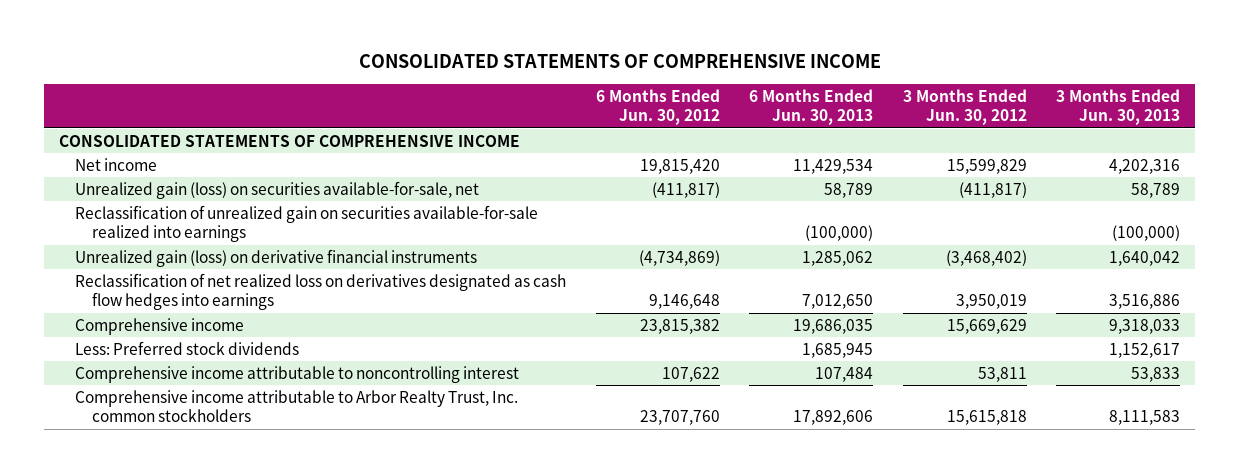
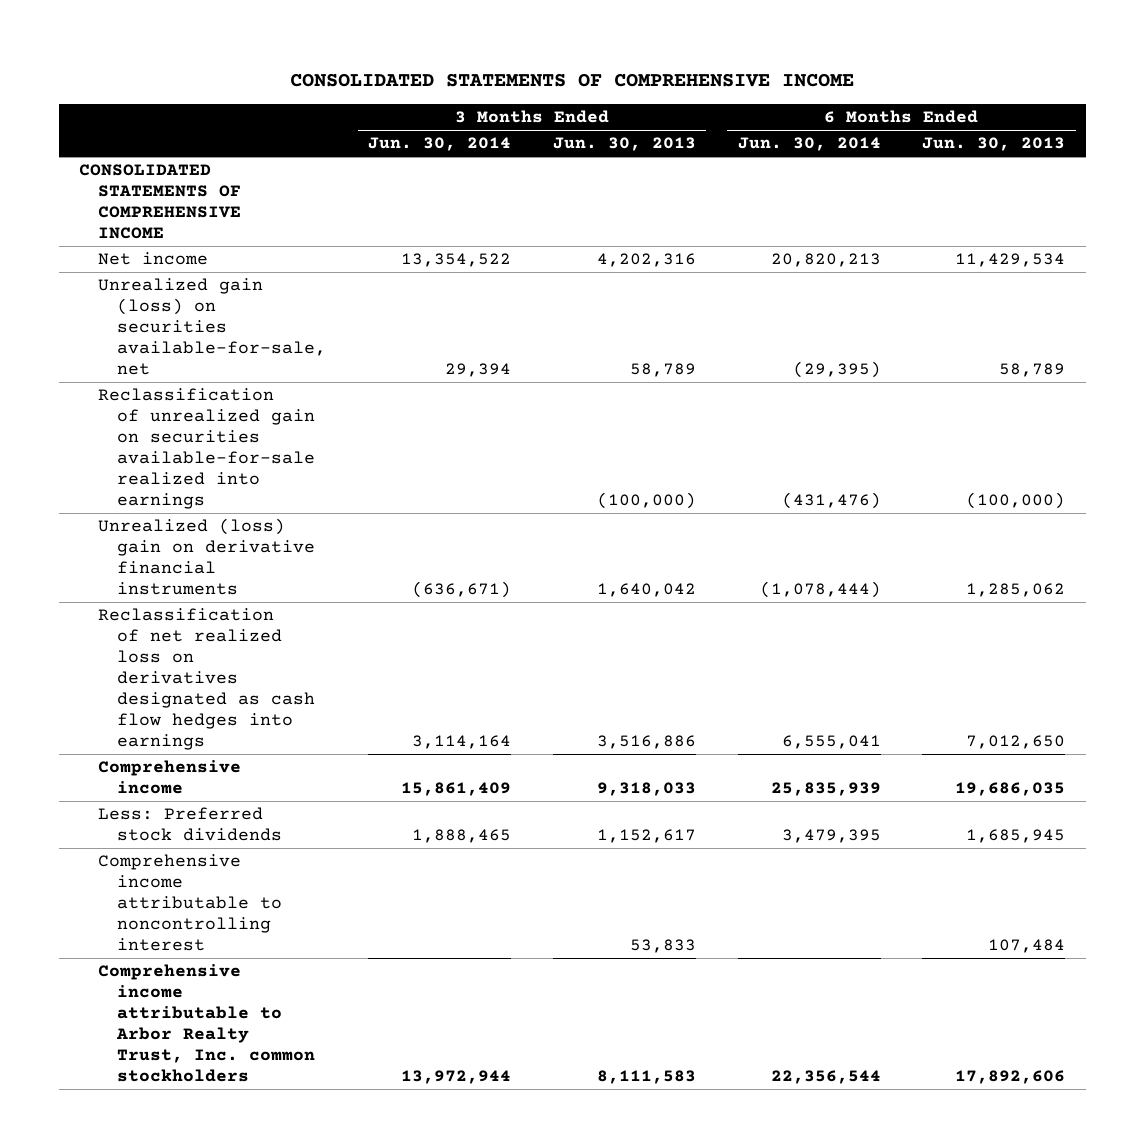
- | 6 Months Ended Jun. 30, 2012 | 6 Months Ended Jun. 30, 2013 | 3 Months Ended Jun. 30, 2012 | 3 Months Ended Jun. 30, 2013
+ | 3 Months Ended Jun. 30, 2014 | 3 Months Ended Jun. 30, 2013 | 6 Months Ended Jun. 30, 2014 | 6 Months Ended Jun. 30, 2013
- Unrealized gain (loss) on derivative financial instruments | (4,734,869) | 1,285,062 | (3,468,402) | 1,640,042
+ Unrealized (loss) gain on derivative financial instruments | (636,671) | 1,640,042 | (1,078,444) | 1,285,062

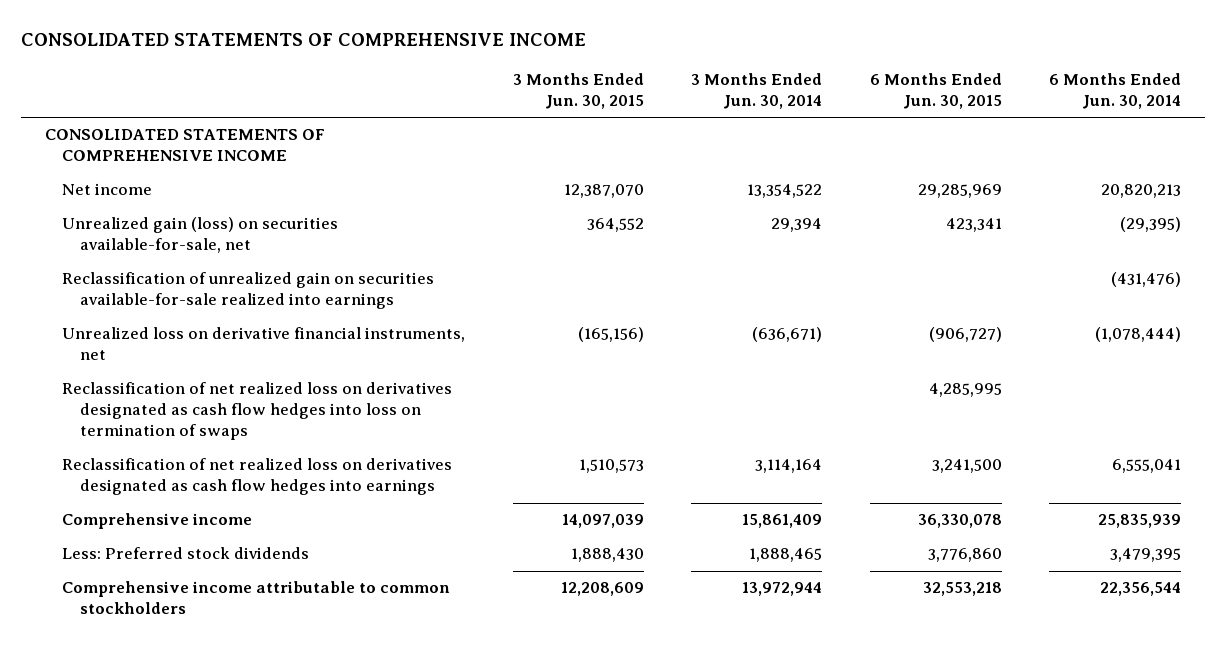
- | 3 Months Ended Jun. 30, 2014 | 3 Months Ended Jun. 30, 2013 | 6 Months Ended Jun. 30, 2014 | 6 Months Ended Jun. 30, 2013
+ | 3 Months Ended Jun. 30, 2015 | 3 Months Ended Jun. 30, 2014 | 6 Months Ended Jun. 30, 2015 | 6 Months Ended Jun. 30, 2014
- Unrealized (loss) gain on derivative financial instruments | (636,671) | 1,640,042 | (1,078,444) | 1,285,062
+ Unrealized loss on derivative financial instruments, net | (165,156) | (636,671) | (906,727) | (1,078,444)
+ Reclassification of net realized loss on derivatives designated as cash flow hedges into loss on termination of swaps | | | 4,285,995 |
- Comprehensive income attributable to noncontrolling interest | | 53,833 | | 107,484
- Comprehensive income attributable to Arbor Realty Trust, Inc. common stockholders | 13,972,944 | 8,111,583 | 22,356,544 | 17,892,606
+ Comprehensive income attributable to common stockholders | 12,208,609 | 13,972,944 | 32,553,218 | 22,356,544

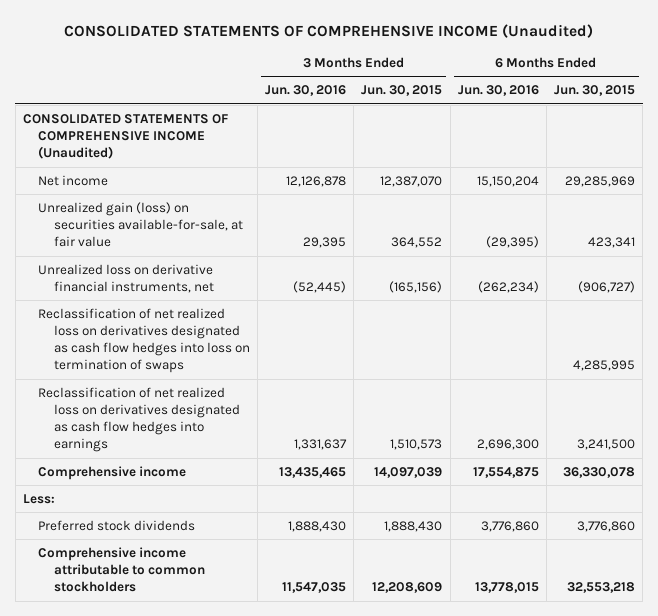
- CONSOLIDATED STATEMENTS OF COMPREHENSIVE INCOME
+ CONSOLIDATED STATEMENTS OF COMPREHENSIVE INCOME (Unaudited)
- | 3 Months Ended Jun. 30, 2015 | 3 Months Ended Jun. 30, 2014 | 6 Months Ended Jun. 30, 2015 | 6 Months Ended Jun. 30, 2014
+ | 3 Months Ended Jun. 30, 2016 | 3 Months Ended Jun. 30, 2015 | 6 Months Ended Jun. 30, 2016 | 6 Months Ended Jun. 30, 2015
- CONSOLIDATED STATEMENTS OF COMPREHENSIVE INCOME
+ CONSOLIDATED STATEMENTS OF COMPREHENSIVE INCOME (Unaudited)
- Unrealized gain (loss) on securities available-for-sale, net | 364,552 | 29,394 | 423,341 | (29,395)
- Reclassification of unrealized gain on securities available-for-sale realized into earnings | | | | (431,476)
+ Unrealized gain (loss) on securities available-for-sale, at fair value | 29,395 | 364,552 | (29,395) | 423,341
- Less: Preferred stock dividends | 1,888,430 | 1,888,465 | 3,776,860 | 3,479,395
+ Less:
+ Preferred stock dividends | 1,888,430 | 1,888,430 | 3,776,860 | 3,776,860

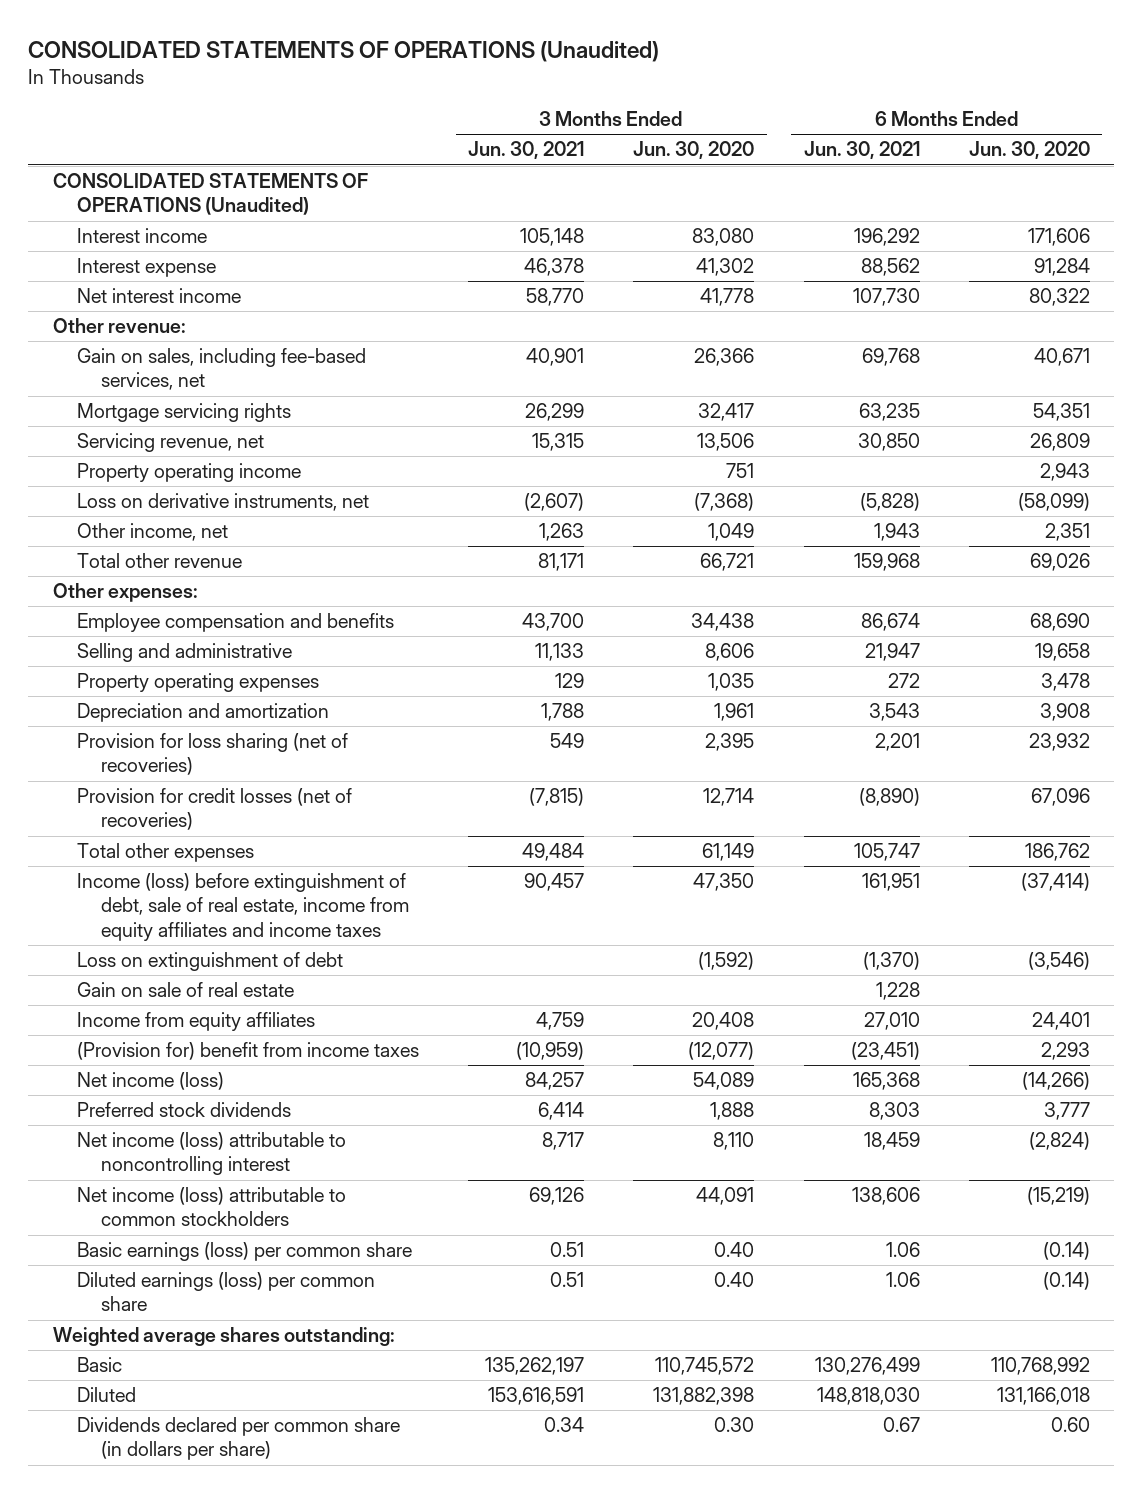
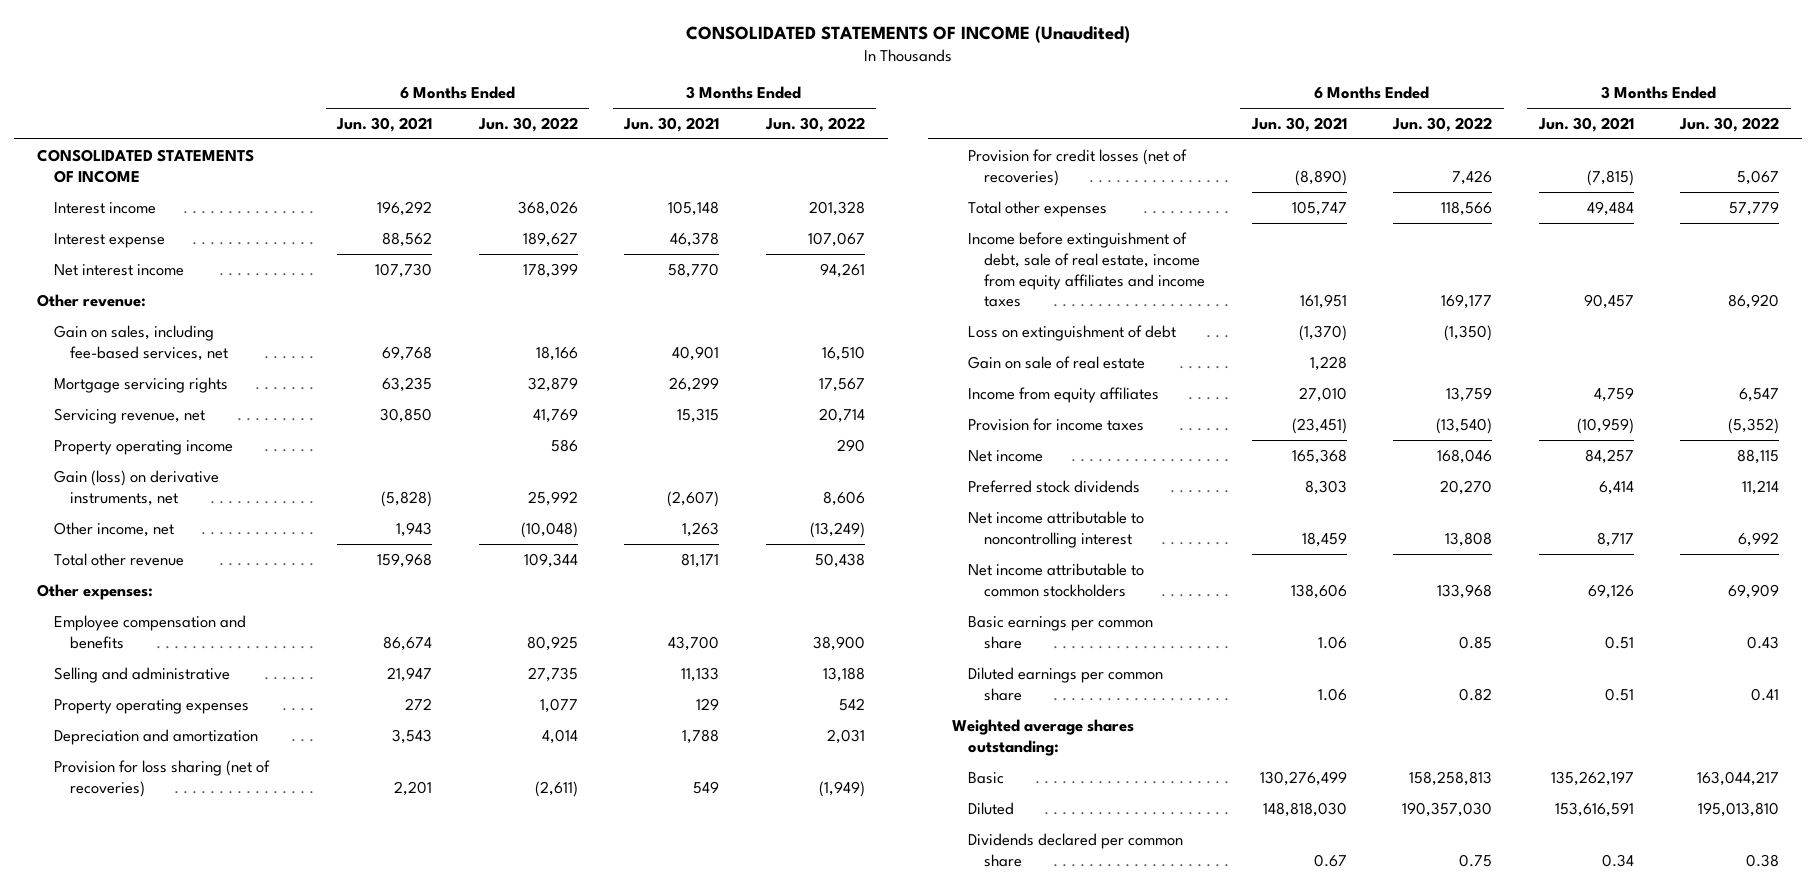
- CONSOLIDATED STATEMENTS OF OPERATIONS (Unaudited)
+ CONSOLIDATED STATEMENTS OF INCOME (Unaudited)
- | 3 Months Ended Jun. 30, 2021 | 3 Months Ended Jun. 30, 2020 | 6 Months Ended Jun. 30, 2021 | 6 Months Ended Jun. 30, 2020
+ | 6 Months Ended Jun. 30, 2021 | 6 Months Ended Jun. 30, 2022 | 3 Months Ended Jun. 30, 2021 | 3 Months Ended Jun. 30, 2022
- CONSOLIDATED STATEMENTS OF OPERATIONS (Unaudited)
+ CONSOLIDATED STATEMENTS OF INCOME
- Loss on derivative instruments, net | (2,607) | (7,368) | (5,828) | (58,099)
+ Gain (loss) on derivative instruments, net | (5,828) | 25,992 | (2,607) | 8,606
- Income (loss) before extinguishment of debt, sale of real estate, income from equity affiliates and income taxes | 90,457 | 47,350 | 161,951 | (37,414)
+ Income before extinguishment of debt, sale of real estate, income from equity affiliates and income taxes | 161,951 | 169,177 | 90,457 | 86,920
- (Provision for) benefit from income taxes | (10,959) | (12,077) | (23,451) | 2,293
- Net income (loss) | 84,257 | 54,089 | 165,368 | (14,266)
+ Provision for income taxes | (23,451) | (13,540) | (10,959) | (5,352)
+ Net income | 165,368 | 168,046 | 84,257 | 88,115
- Net income (loss) attributable to noncontrolling interest | 8,717 | 8,110 | 18,459 | (2,824)
- Net income (loss) attributable to common stockholders | 69,126 | 44,091 | 138,606 | (15,219)
- Basic earnings (loss) per common share | 0.51 | 0.40 | 1.06 | (0.14)
- Diluted earnings (loss) per common share | 0.51 | 0.40 | 1.06 | (0.14)
+ Net income attributable to noncontrolling interest | 18,459 | 13,808 | 8,717 | 6,992
+ Net income attributable to common stockholders | 138,606 | 133,968 | 69,126 | 69,909
+ Basic earnings per common share | 1.06 | 0.85 | 0.51 | 0.43
+ Diluted earnings per common share | 1.06 | 0.82 | 0.51 | 0.41
- Dividends declared per common share (in dollars per share) | 0.34 | 0.30 | 0.67 | 0.60
+ Dividends declared per common share | 0.67 | 0.75 | 0.34 | 0.38

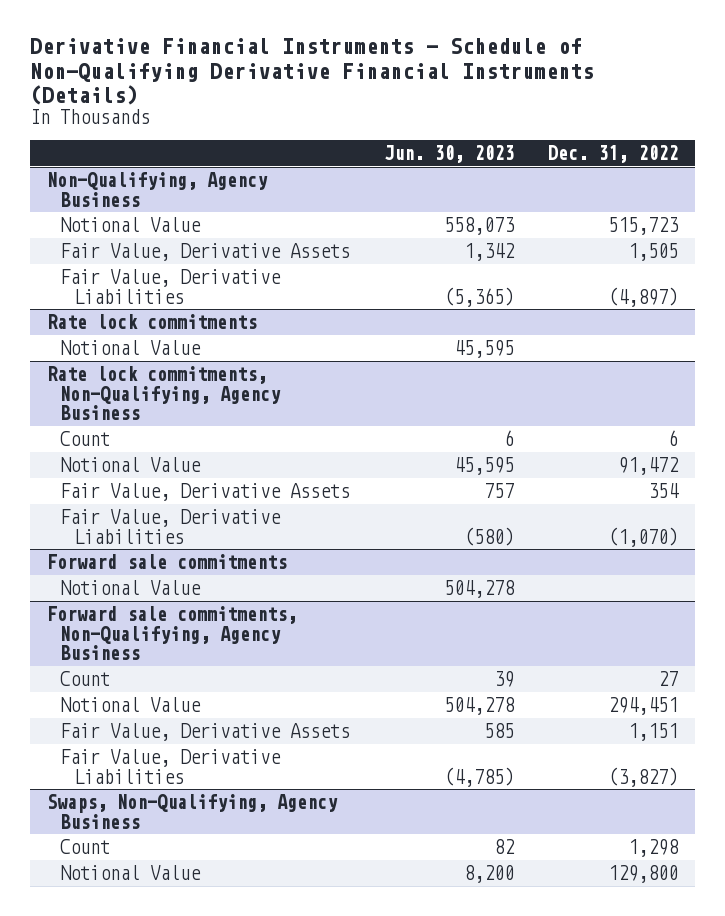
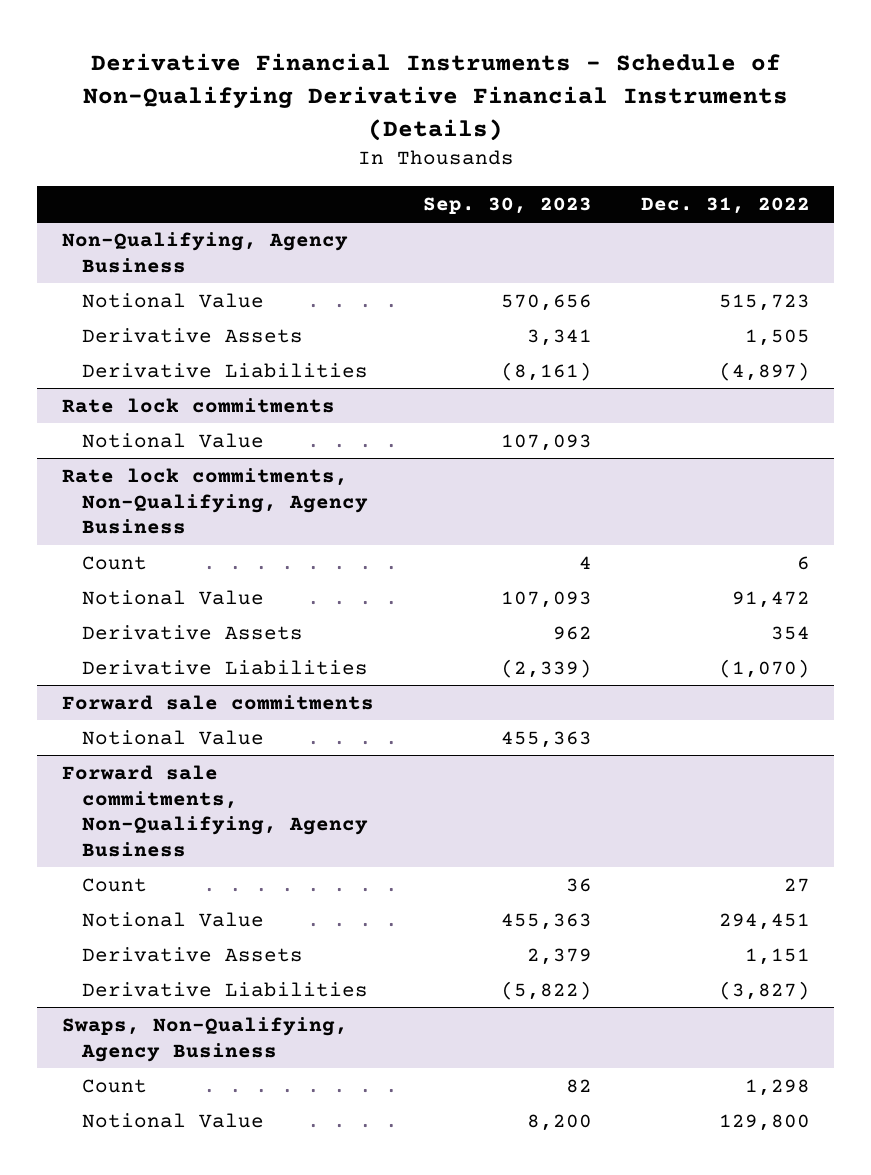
- | Jun. 30, 2023 | Dec. 31, 2022
+ | Sep. 30, 2023 | Dec. 31, 2022
@ Non-Qualifying, Agency Business
- Fair Value, Derivative Assets | 1,342 | 1,505
- Fair Value, Derivative Liabilities | (5,365) | (4,897)
+ Derivative Assets | 3,341 | 1,505
+ Derivative Liabilities | (8,161) | (4,897)
@ Rate lock commitments, Non-Qualifying, Agency Business
- Fair Value, Derivative Assets | 757 | 354
- Fair Value, Derivative Liabilities | (580) | (1,070)
+ Derivative Assets | 962 | 354
+ Derivative Liabilities | (2,339) | (1,070)
@ Forward sale commitments, Non-Qualifying, Agency Business
- Fair Value, Derivative Assets | 585 | 1,151
- Fair Value, Derivative Liabilities | (4,785) | (3,827)
+ Derivative Assets | 2,379 | 1,151
+ Derivative Liabilities | (5,822) | (3,827)

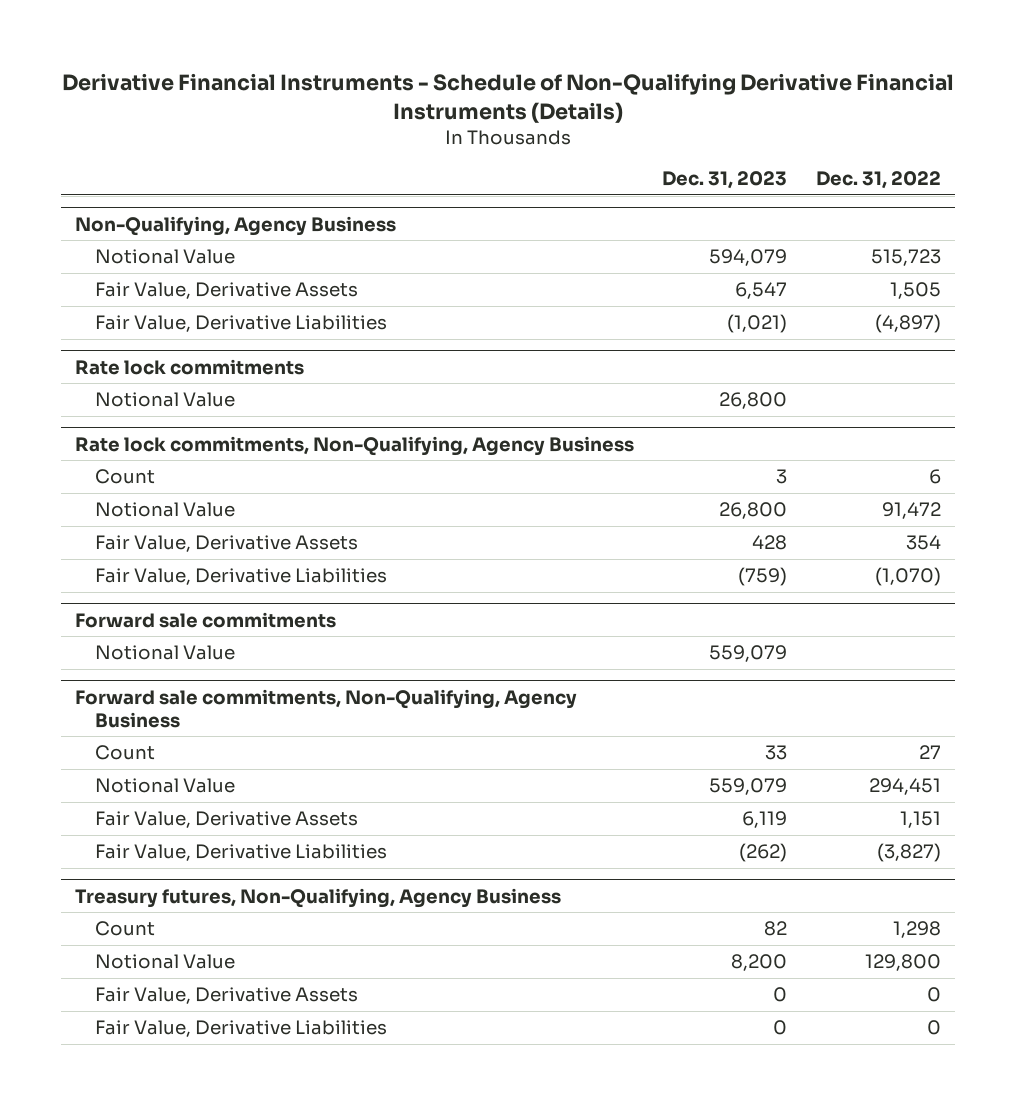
- | Sep. 30, 2023 | Dec. 31, 2022
+ | Dec. 31, 2023 | Dec. 31, 2022
@ Non-Qualifying, Agency Business
- Derivative Assets | 3,341 | 1,505
- Derivative Liabilities | (8,161) | (4,897)
+ Fair Value, Derivative Assets | 6,547 | 1,505
+ Fair Value, Derivative Liabilities | (1,021) | (4,897)
@ Rate lock commitments, Non-Qualifying, Agency Business
- Derivative Assets | 962 | 354
- Derivative Liabilities | (2,339) | (1,070)
+ Fair Value, Derivative Assets | 428 | 354
+ Fair Value, Derivative Liabilities | (759) | (1,070)
@ Forward sale commitments, Non-Qualifying, Agency Business
- Derivative Assets | 2,379 | 1,151
- Derivative Liabilities | (5,822) | (3,827)
- Swaps, Non-Qualifying, Agency Business
@ Forward sale commitments, Non-Qualifying, Agency Business
+ Fair Value, Derivative Assets | 6,119 | 1,151
+ Fair Value, Derivative Liabilities | (262) | (3,827)
+ Treasury futures, Non-Qualifying, Agency Business
+ Fair Value, Derivative Assets | 0 | 0
+ Fair Value, Derivative Liabilities | 0 | 0

